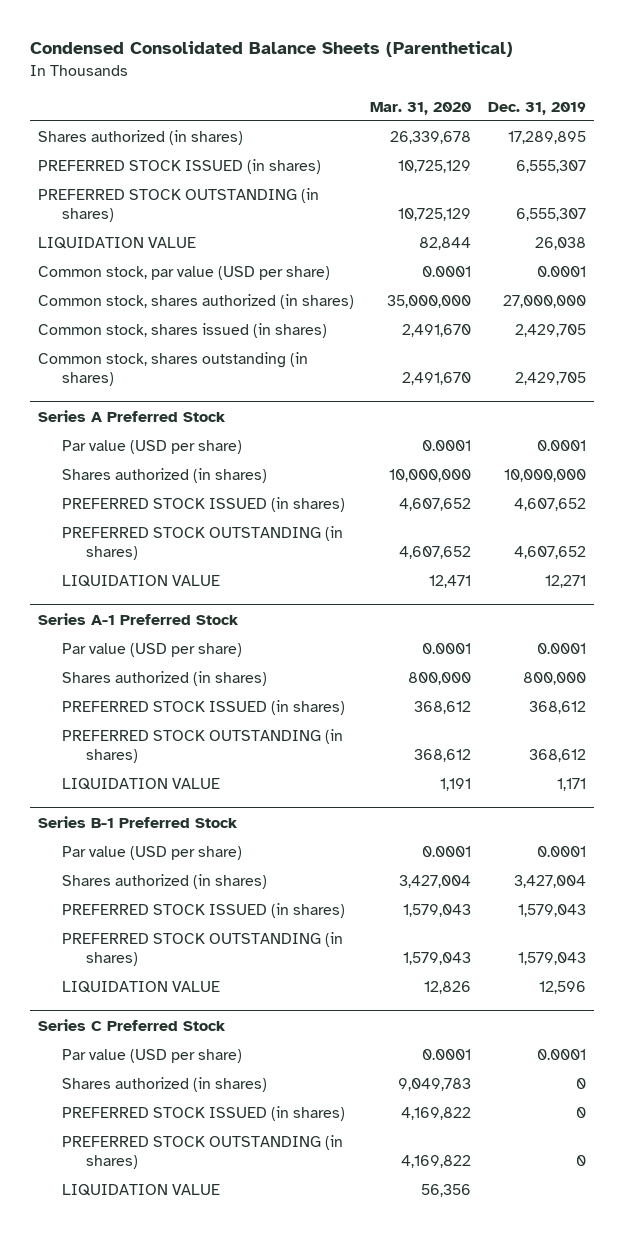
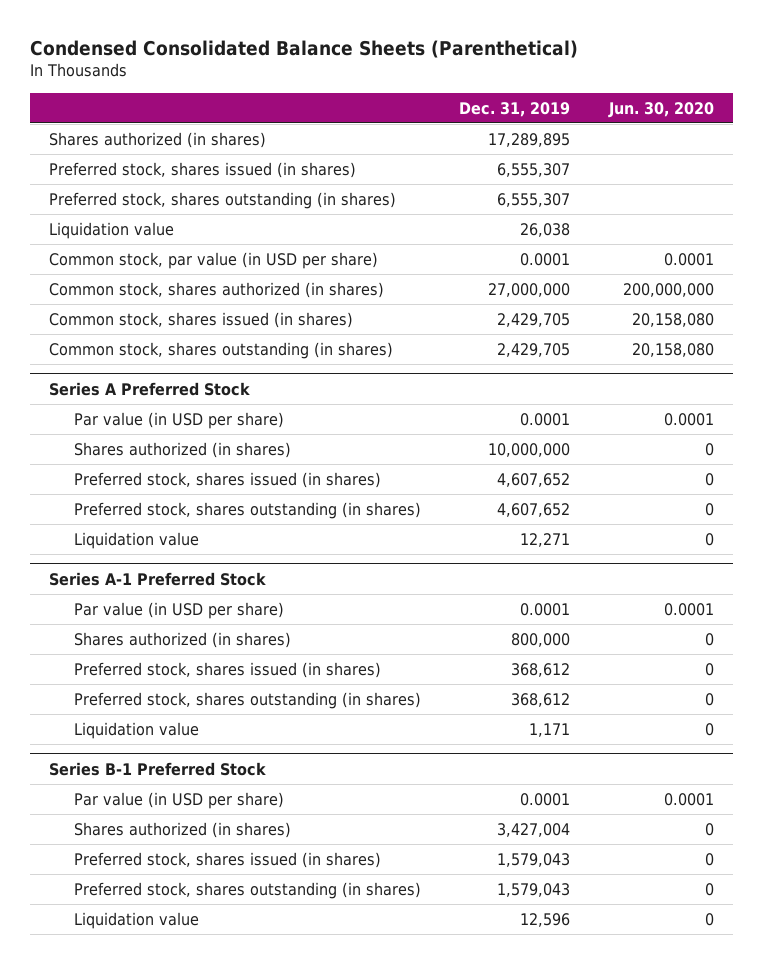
- | Mar. 31, 2020 | Dec. 31, 2019
+ | Dec. 31, 2019 | Jun. 30, 2020
- PREFERRED STOCK ISSUED (in shares) | 10,725,129 | 6,555,307
- PREFERRED STOCK OUTSTANDING (in shares) | 10,725,129 | 6,555,307
- LIQUIDATION VALUE | 82,844 | 26,038
- Common stock, par value (USD per share) | 0.0001 | 0.0001
+ Preferred stock, shares issued (in shares) | 6,555,307 |
+ Preferred stock, shares outstanding (in shares) | 6,555,307 |
+ Liquidation value | 26,038 |
+ Common stock, par value (in USD per share) | 0.0001 | 0.0001
@ Series A Preferred Stock
- Par value (USD per share) | 0.0001 | 0.0001
+ Par value (in USD per share) | 0.0001 | 0.0001
- PREFERRED STOCK ISSUED (in shares) | 4,607,652 | 4,607,652
- PREFERRED STOCK OUTSTANDING (in shares) | 4,607,652 | 4,607,652
- LIQUIDATION VALUE | 12,471 | 12,271
+ Preferred stock, shares issued (in shares) | 4,607,652 | 0
+ Preferred stock, shares outstanding (in shares) | 4,607,652 | 0
+ Liquidation value | 12,271 | 0
@ Series A-1 Preferred Stock
- Par value (USD per share) | 0.0001 | 0.0001
+ Par value (in USD per share) | 0.0001 | 0.0001
- PREFERRED STOCK ISSUED (in shares) | 368,612 | 368,612
- PREFERRED STOCK OUTSTANDING (in shares) | 368,612 | 368,612
- LIQUIDATION VALUE | 1,191 | 1,171
+ Preferred stock, shares issued (in shares) | 368,612 | 0
+ Preferred stock, shares outstanding (in shares) | 368,612 | 0
+ Liquidation value | 1,171 | 0
@ Series B-1 Preferred Stock
- Par value (USD per share) | 0.0001 | 0.0001
+ Par value (in USD per share) | 0.0001 | 0.0001
- PREFERRED STOCK ISSUED (in shares) | 1,579,043 | 1,579,043
- PREFERRED STOCK OUTSTANDING (in shares) | 1,579,043 | 1,579,043
- LIQUIDATION VALUE | 12,826 | 12,596
- Series C Preferred Stock
- Par value (USD per share) | 0.0001 | 0.0001
- Shares authorized (in shares) | 9,049,783 | 0
- PREFERRED STOCK ISSUED (in shares) | 4,169,822 | 0
- PREFERRED STOCK OUTSTANDING (in shares) | 4,169,822 | 0
- LIQUIDATION VALUE | 56,356 |
@ Series B-1 Preferred Stock
+ Preferred stock, shares issued (in shares) | 1,579,043 | 0
+ Preferred stock, shares outstanding (in shares) | 1,579,043 | 0
+ Liquidation value | 12,596 | 0

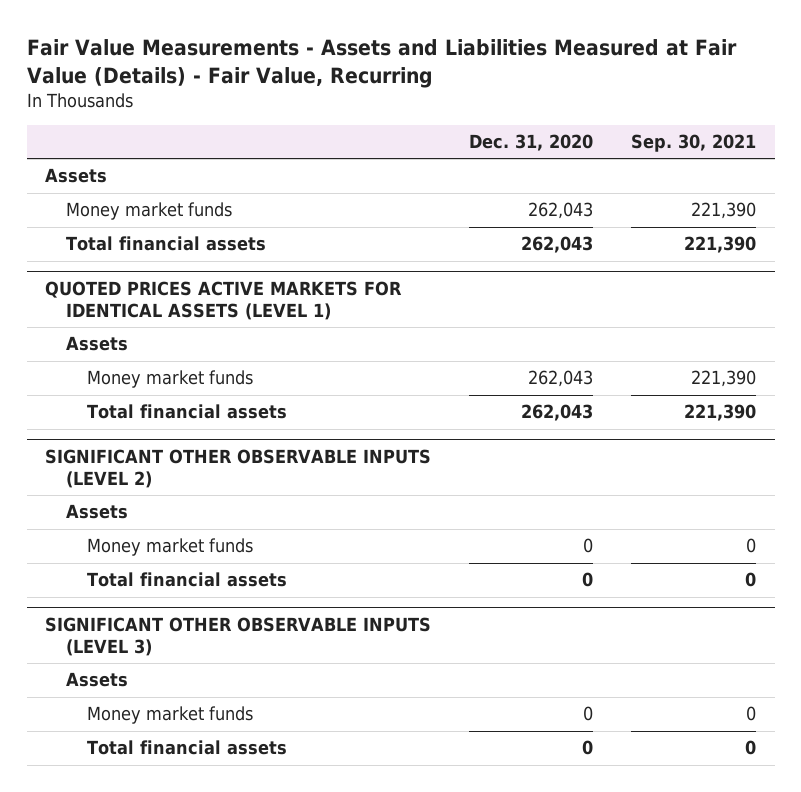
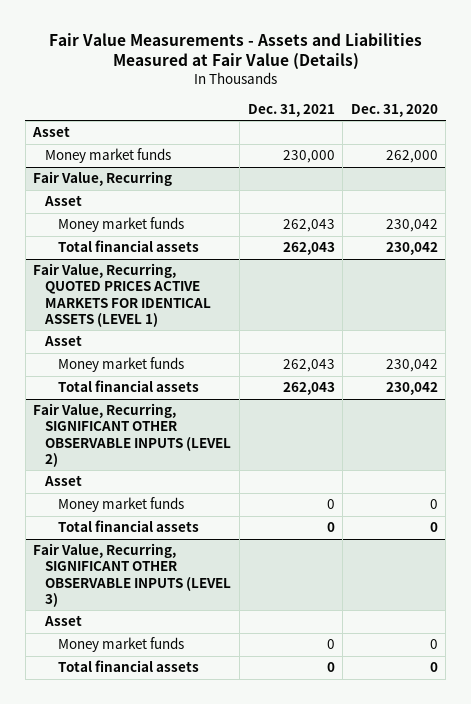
- Fair Value Measurements - Assets and Liabilities Measured at Fair Value (Details) - Fair Value, Recurring
+ Fair Value Measurements - Assets and Liabilities Measured at Fair Value (Details)
- | Dec. 31, 2020 | Sep. 30, 2021
+ | Dec. 31, 2021 | Dec. 31, 2020
- Assets
- Money market funds | 262,043 | 221,390
- Total financial assets | 262,043 | 221,390
- QUOTED PRICES ACTIVE MARKETS FOR IDENTICAL ASSETS (LEVEL 1)
- Assets
- Money market funds | 262,043 | 221,390
- Total financial assets | 262,043 | 221,390
- SIGNIFICANT OTHER OBSERVABLE INPUTS (LEVEL 2)
- Assets
+ Asset
+ Money market funds | 230,000 | 262,000
+ Fair Value, Recurring
+ Asset
+ Money market funds | 262,043 | 230,042
+ Total financial assets | 262,043 | 230,042
+ Fair Value, Recurring, QUOTED PRICES ACTIVE MARKETS FOR IDENTICAL ASSETS (LEVEL 1)
+ Asset
+ Money market funds | 262,043 | 230,042
+ Total financial assets | 262,043 | 230,042
+ Fair Value, Recurring, SIGNIFICANT OTHER OBSERVABLE INPUTS (LEVEL 2)
+ Asset
- SIGNIFICANT OTHER OBSERVABLE INPUTS (LEVEL 3)
- Assets
+ Fair Value, Recurring, SIGNIFICANT OTHER OBSERVABLE INPUTS (LEVEL 3)
+ Asset

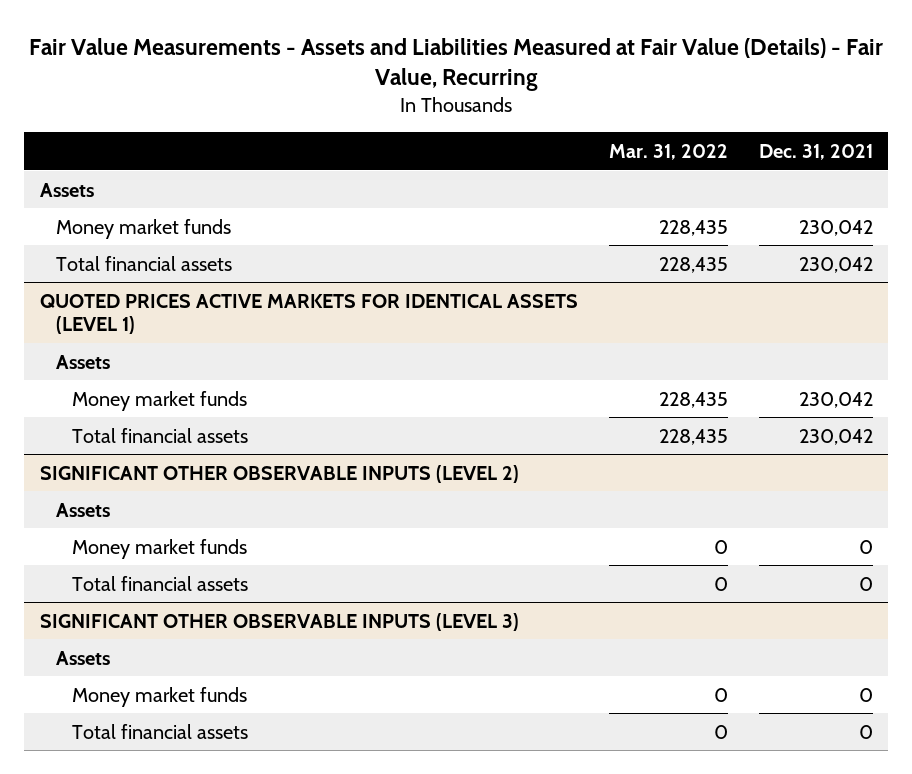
- Fair Value Measurements - Assets and Liabilities Measured at Fair Value (Details)
+ Fair Value Measurements - Assets and Liabilities Measured at Fair Value (Details) - Fair Value, Recurring
- | Dec. 31, 2021 | Dec. 31, 2020
+ | Mar. 31, 2022 | Dec. 31, 2021
- Asset
- Money market funds | 230,000 | 262,000
- Fair Value, Recurring
- Asset
- Money market funds | 262,043 | 230,042
- Total financial assets | 262,043 | 230,042
- Fair Value, Recurring, QUOTED PRICES ACTIVE MARKETS FOR IDENTICAL ASSETS (LEVEL 1)
- Asset
- Money market funds | 262,043 | 230,042
- Total financial assets | 262,043 | 230,042
- Fair Value, Recurring, SIGNIFICANT OTHER OBSERVABLE INPUTS (LEVEL 2)
- Asset
+ Assets
+ Money market funds | 228,435 | 230,042
+ Total financial assets | 228,435 | 230,042
+ QUOTED PRICES ACTIVE MARKETS FOR IDENTICAL ASSETS (LEVEL 1)
+ Assets
+ Money market funds | 228,435 | 230,042
+ Total financial assets | 228,435 | 230,042
+ SIGNIFICANT OTHER OBSERVABLE INPUTS (LEVEL 2)
+ Assets
- Fair Value, Recurring, SIGNIFICANT OTHER OBSERVABLE INPUTS (LEVEL 3)
- Asset
+ SIGNIFICANT OTHER OBSERVABLE INPUTS (LEVEL 3)
+ Assets

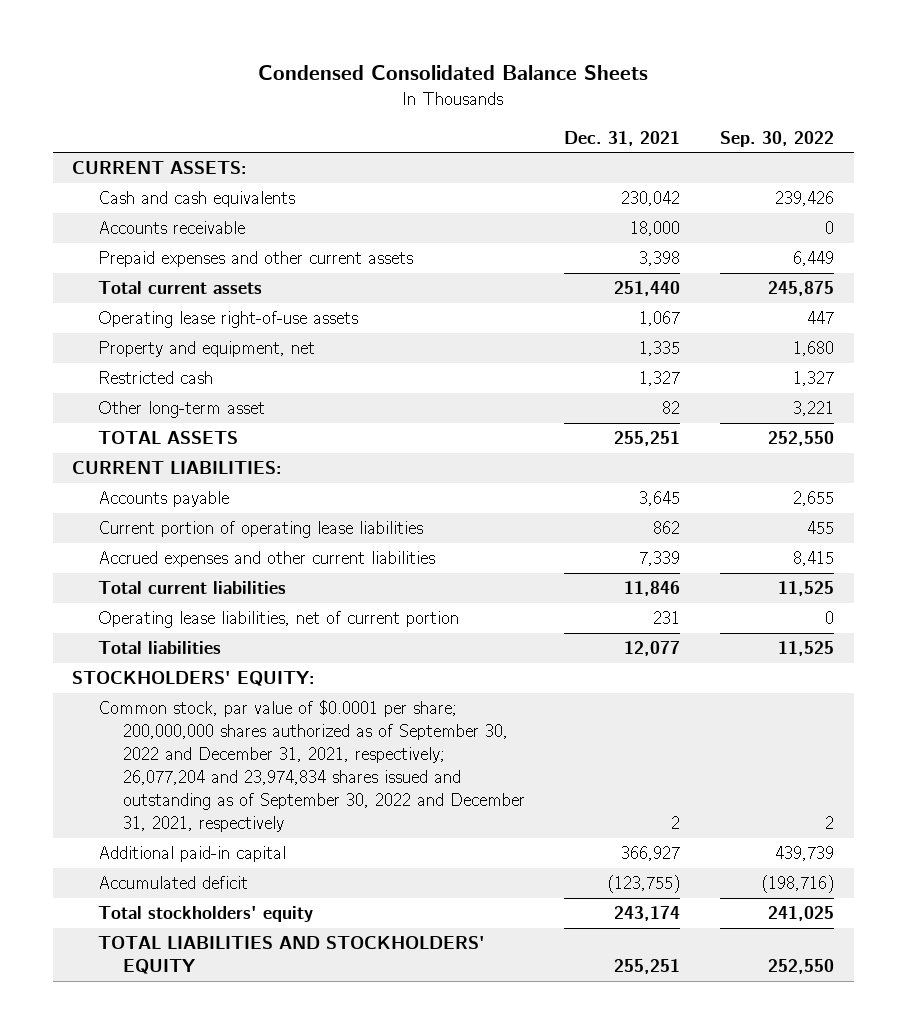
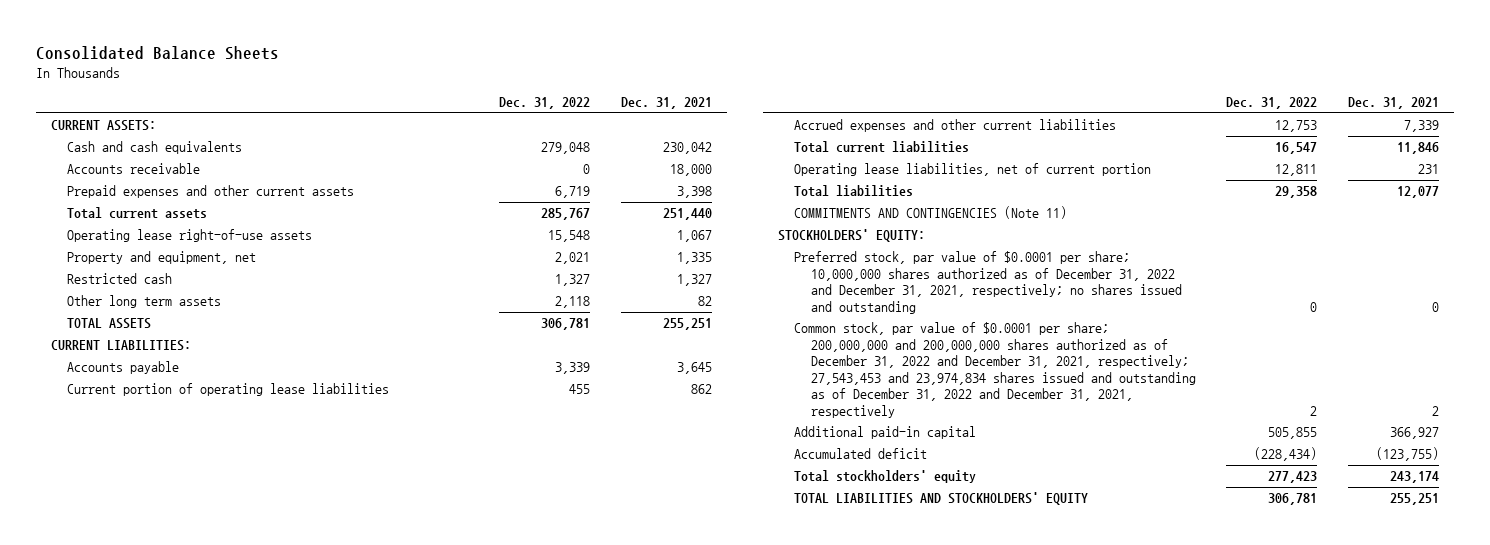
- Condensed Consolidated Balance Sheets
+ Consolidated Balance Sheets
- | Dec. 31, 2021 | Sep. 30, 2022
+ | Dec. 31, 2022 | Dec. 31, 2021
- Other long-term asset | 82 | 3,221
+ Other long term assets | 2,118 | 82
+ COMMITMENTS AND CONTINGENCIES (Note 11)
- Common stock, par value of $0.0001 per share; 200,000,000 shares authorized as of September 30, 2022 and December 31, 2021, respectively; 26,077,204 and 23,974,834 shares issued and outstanding as of September 30, 2022 and December 31, 2021, respectively | 2 | 2
+ Preferred stock, par value of $0.0001 per share; 10,000,000 shares authorized as of December 31, 2022 and December 31, 2021, respectively; no shares issued and outstanding | 0 | 0
+ Common stock, par value of $0.0001 per share; 200,000,000 and 200,000,000 shares authorized as of December 31, 2022 and December 31, 2021, respectively; 27,543,453 and 23,974,834 shares issued and outstanding as of December 31, 2022 and December 31, 2021, respectively | 2 | 2

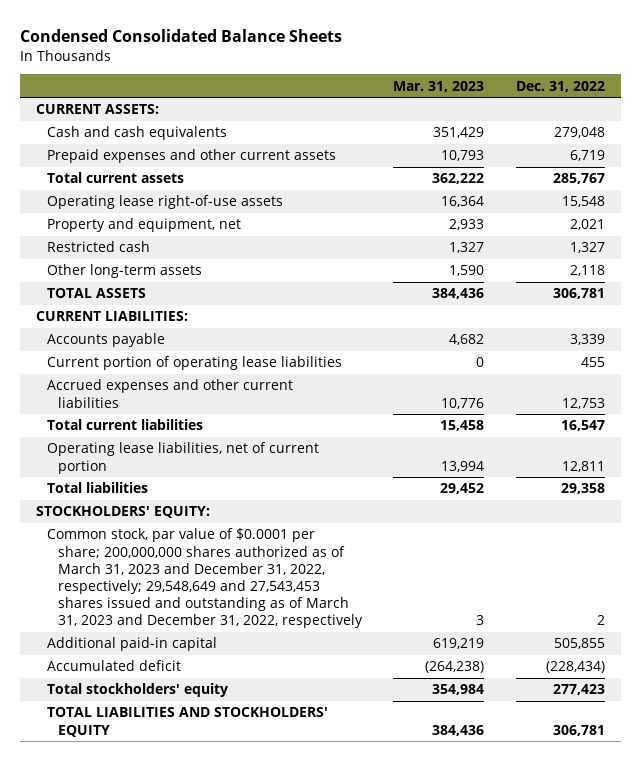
- Consolidated Balance Sheets
+ Condensed Consolidated Balance Sheets
- | Dec. 31, 2022 | Dec. 31, 2021
+ | Mar. 31, 2023 | Dec. 31, 2022
- Accounts receivable | 0 | 18,000
- Other long term assets | 2,118 | 82
+ Other long-term assets | 1,590 | 2,118
- COMMITMENTS AND CONTINGENCIES (Note 11)
- Preferred stock, par value of $0.0001 per share; 10,000,000 shares authorized as of December 31, 2022 and December 31, 2021, respectively; no shares issued and outstanding | 0 | 0
- Common stock, par value of $0.0001 per share; 200,000,000 and 200,000,000 shares authorized as of December 31, 2022 and December 31, 2021, respectively; 27,543,453 and 23,974,834 shares issued and outstanding as of December 31, 2022 and December 31, 2021, respectively | 2 | 2
+ Common stock, par value of $0.0001 per share; 200,000,000 shares authorized as of March 31, 2023 and December 31, 2022, respectively; 29,548,649 and 27,543,453 shares issued and outstanding as of March 31, 2023 and December 31, 2022, respectively | 3 | 2

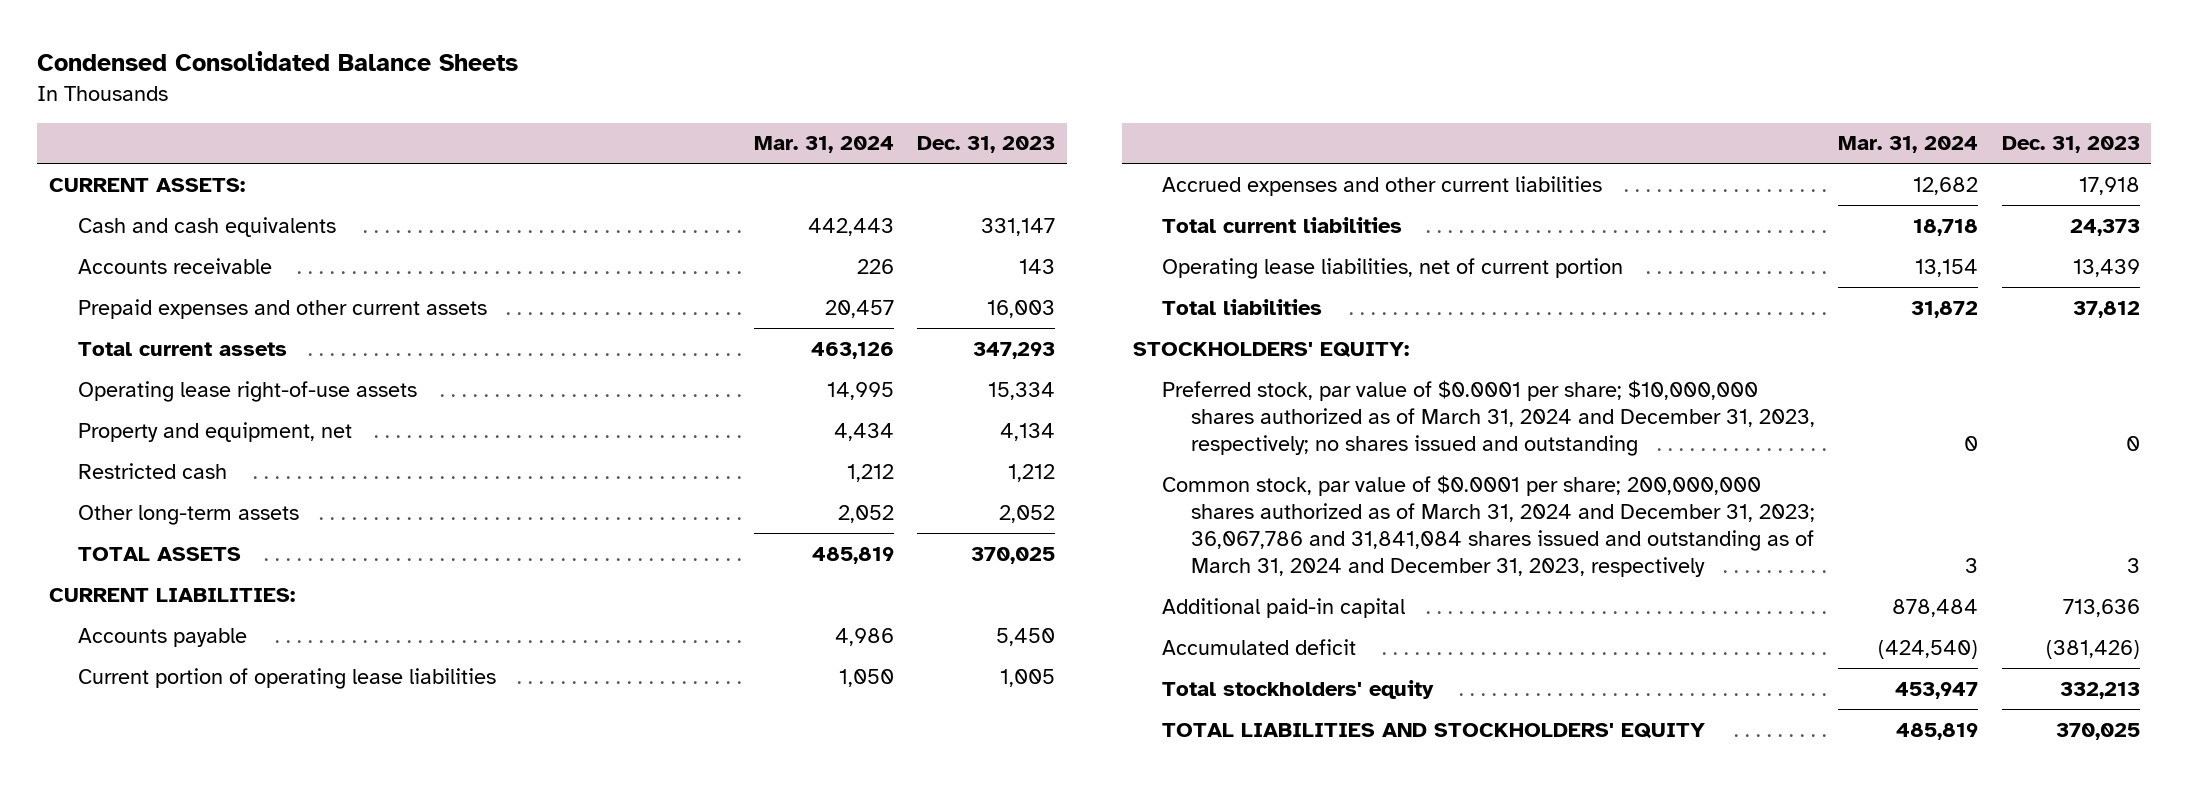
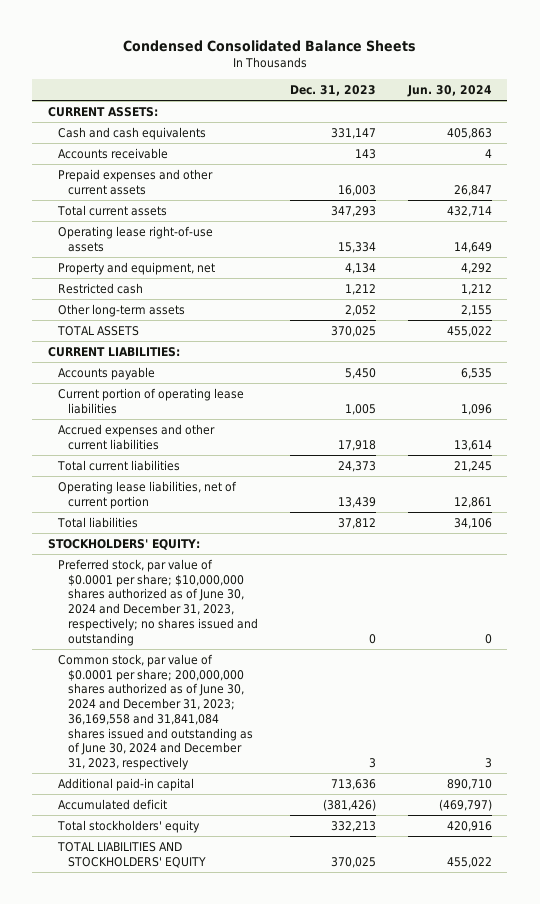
- | Mar. 31, 2024 | Dec. 31, 2023
+ | Dec. 31, 2023 | Jun. 30, 2024
- Preferred stock, par value of $0.0001 per share; $10,000,000 shares authorized as of March 31, 2024 and December 31, 2023, respectively; no shares issued and outstanding | 0 | 0
- Common stock, par value of $0.0001 per share; 200,000,000 shares authorized as of March 31, 2024 and December 31, 2023; 36,067,786 and 31,841,084 shares issued and outstanding as of March 31, 2024 and December 31, 2023, respectively | 3 | 3
+ Preferred stock, par value of $0.0001 per share; $10,000,000 shares authorized as of June 30, 2024 and December 31, 2023, respectively; no shares issued and outstanding | 0 | 0
+ Common stock, par value of $0.0001 per share; 200,000,000 shares authorized as of June 30, 2024 and December 31, 2023; 36,169,558 and 31,841,084 shares issued and outstanding as of June 30, 2024 and December 31, 2023, respectively | 3 | 3

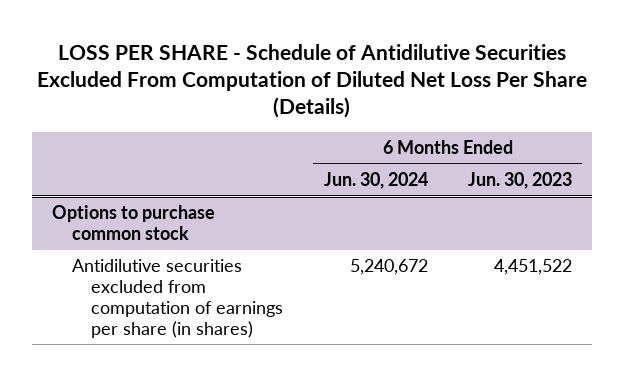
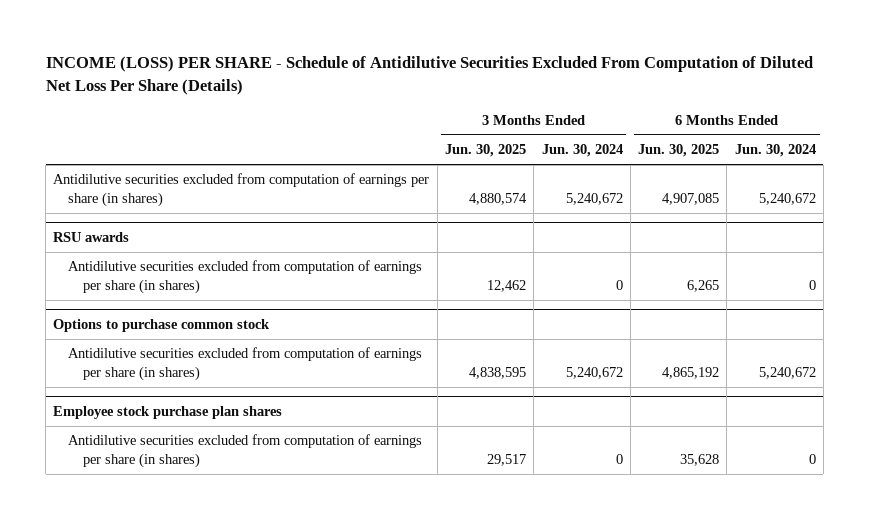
- LOSS PER SHARE - Schedule of Antidilutive Securities Excluded From Computation of Diluted Net Loss Per Share (Details)
+ INCOME (LOSS) PER SHARE - Schedule of Antidilutive Securities Excluded From Computation of Diluted Net Loss Per Share (Details)
- | 6 Months Ended Jun. 30, 2024 | 6 Months Ended Jun. 30, 2023
+ | 3 Months Ended Jun. 30, 2025 | 3 Months Ended Jun. 30, 2024 | 6 Months Ended Jun. 30, 2025 | 6 Months Ended Jun. 30, 2024
+ Antidilutive securities excluded from computation of earnings per share (in shares) | 4,880,574 | 5,240,672 | 4,907,085 | 5,240,672
+ RSU awards
+ Antidilutive securities excluded from computation of earnings per share (in shares) | 12,462 | 0 | 6,265 | 0
+ Employee stock purchase plan shares
+ Antidilutive securities excluded from computation of earnings per share (in shares) | 29,517 | 0 | 35,628 | 0

